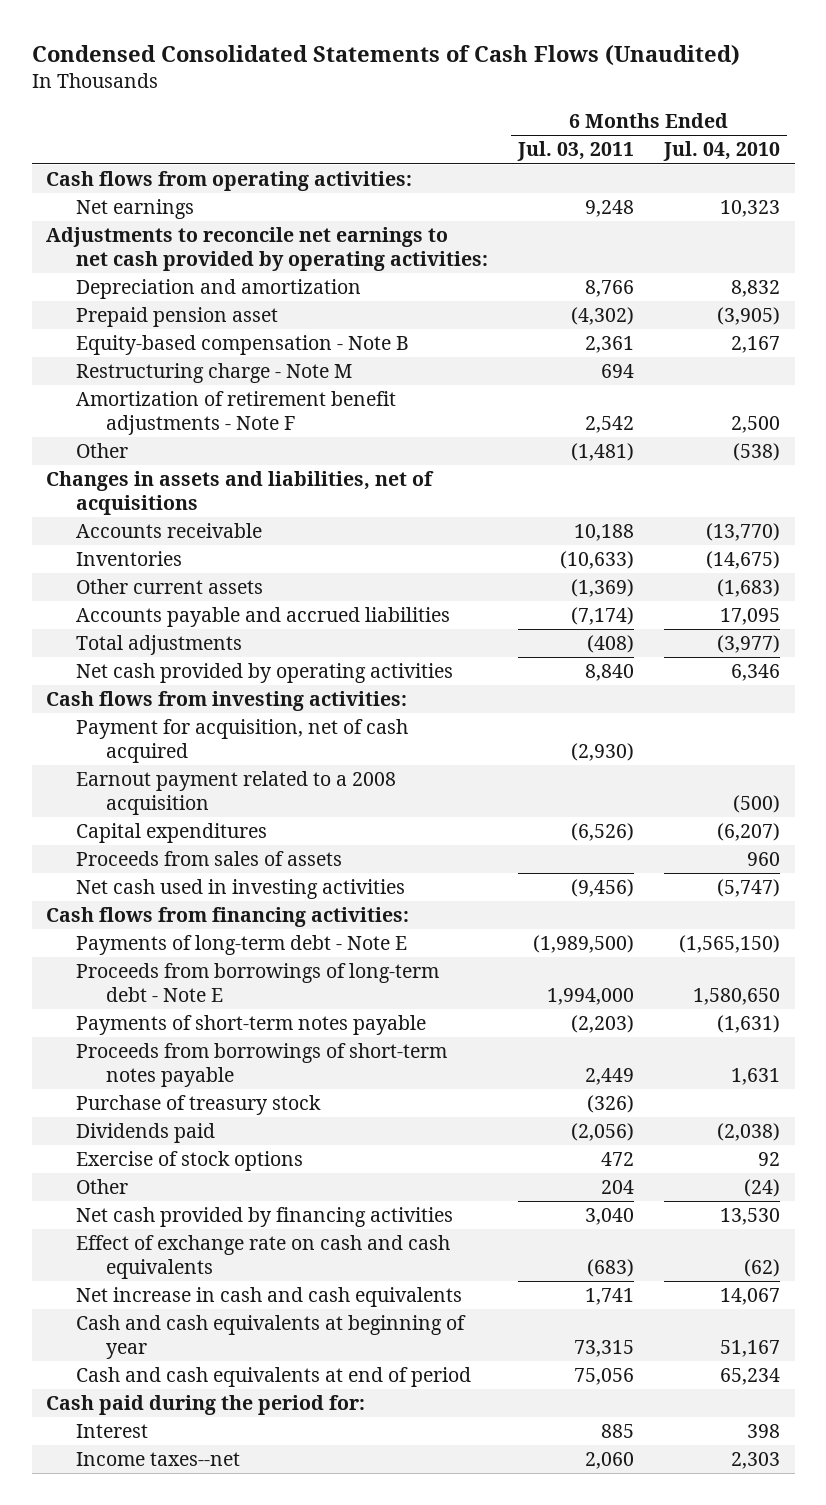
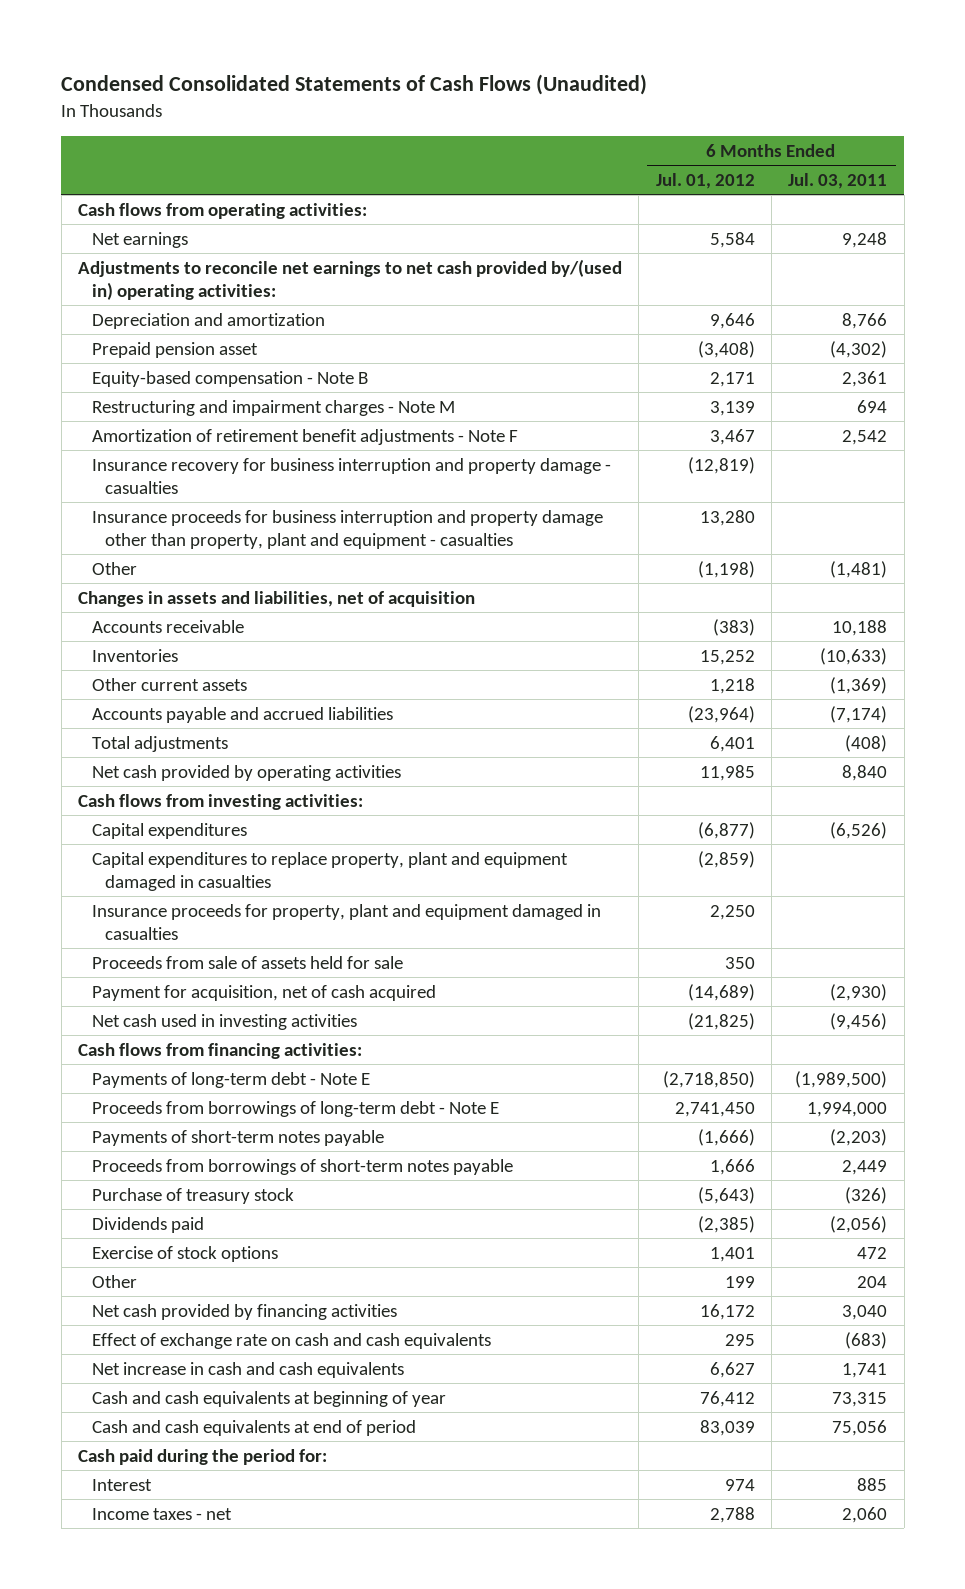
- | 6 Months Ended Jul. 03, 2011 | 6 Months Ended Jul. 04, 2010
+ | 6 Months Ended Jul. 01, 2012 | 6 Months Ended Jul. 03, 2011
- Adjustments to reconcile net earnings to net cash provided by operating activities:
+ Adjustments to reconcile net earnings to net cash provided by/(used in) operating activities:
- Restructuring charge - Note M | 694 |
+ Restructuring and impairment charges - Note M | 3,139 | 694
+ Insurance recovery for business interruption and property damage - casualties | (12,819) |
+ Insurance proceeds for business interruption and property damage other than property, plant and equipment - casualties | 13,280 |
- Changes in assets and liabilities, net of acquisitions
+ Changes in assets and liabilities, net of acquisition
- Earnout payment related to a 2008 acquisition | | (500)
- Proceeds from sales of assets | | 960
+ Capital expenditures to replace property, plant and equipment damaged in casualties | (2,859) |
+ Insurance proceeds for property, plant and equipment damaged in casualties | 2,250 |
+ Proceeds from sale of assets held for sale | 350 |
moved down: Payment for acquisition, net of cash acquired | (14,689) | (2,930)
- Income taxes--net | 2,060 | 2,303
+ Income taxes - net | 2,788 | 2,060

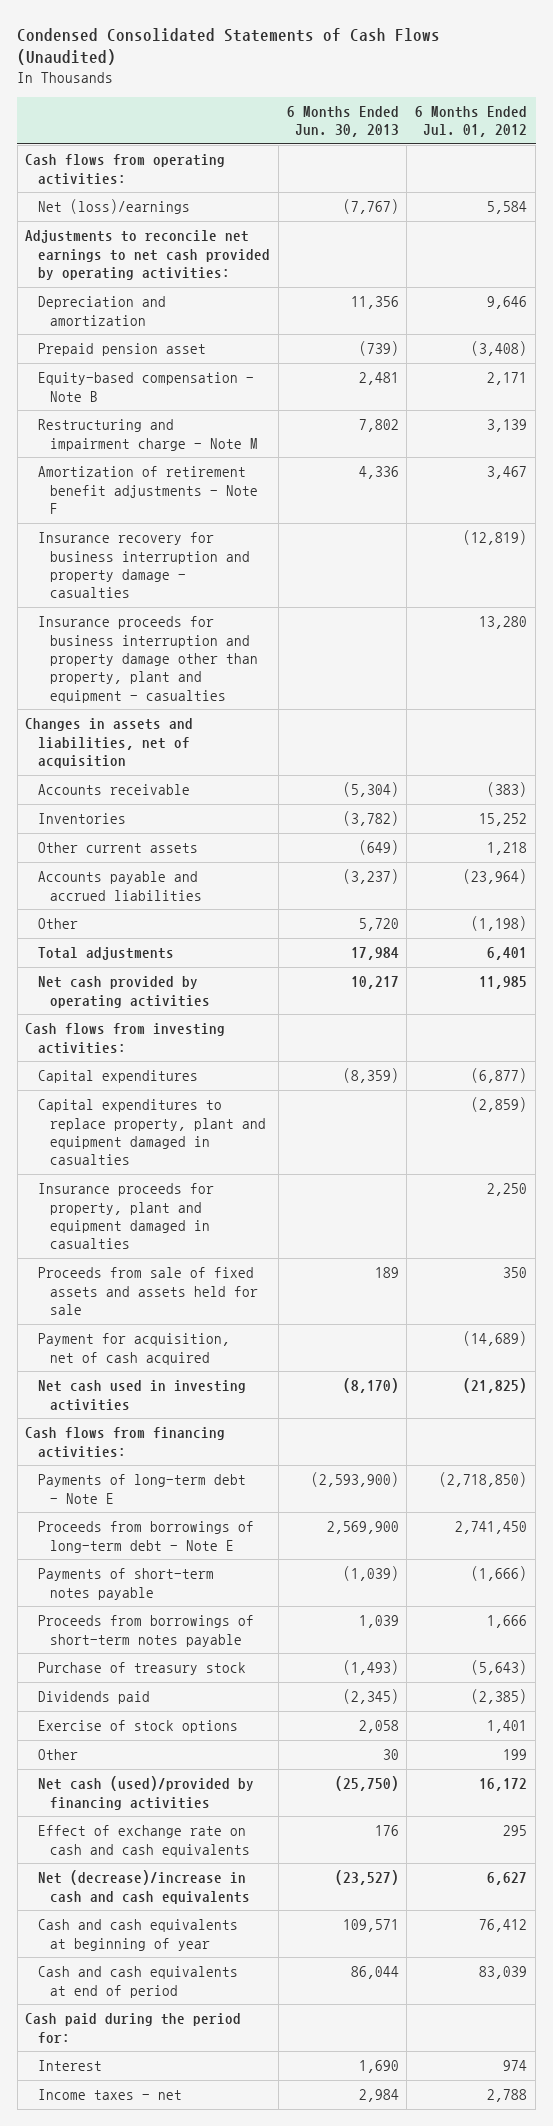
- | 6 Months Ended Jul. 01, 2012 | 6 Months Ended Jul. 03, 2011
+ | 6 Months Ended Jun. 30, 2013 | 6 Months Ended Jul. 01, 2012
- Net earnings | 5,584 | 9,248
- Adjustments to reconcile net earnings to net cash provided by/(used in) operating activities:
+ Net (loss)/earnings | (7,767) | 5,584
+ Adjustments to reconcile net earnings to net cash provided by operating activities:
- Restructuring and impairment charges - Note M | 3,139 | 694
+ Restructuring and impairment charge - Note M | 7,802 | 3,139
moved down: Other | 5,720 | (1,198)
- Proceeds from sale of assets held for sale | 350 |
+ Proceeds from sale of fixed assets and assets held for sale | 189 | 350
- Net cash provided by financing activities | 16,172 | 3,040
+ Net cash (used)/provided by financing activities | (25,750) | 16,172
- Net increase in cash and cash equivalents | 6,627 | 1,741
+ Net (decrease)/increase in cash and cash equivalents | (23,527) | 6,627

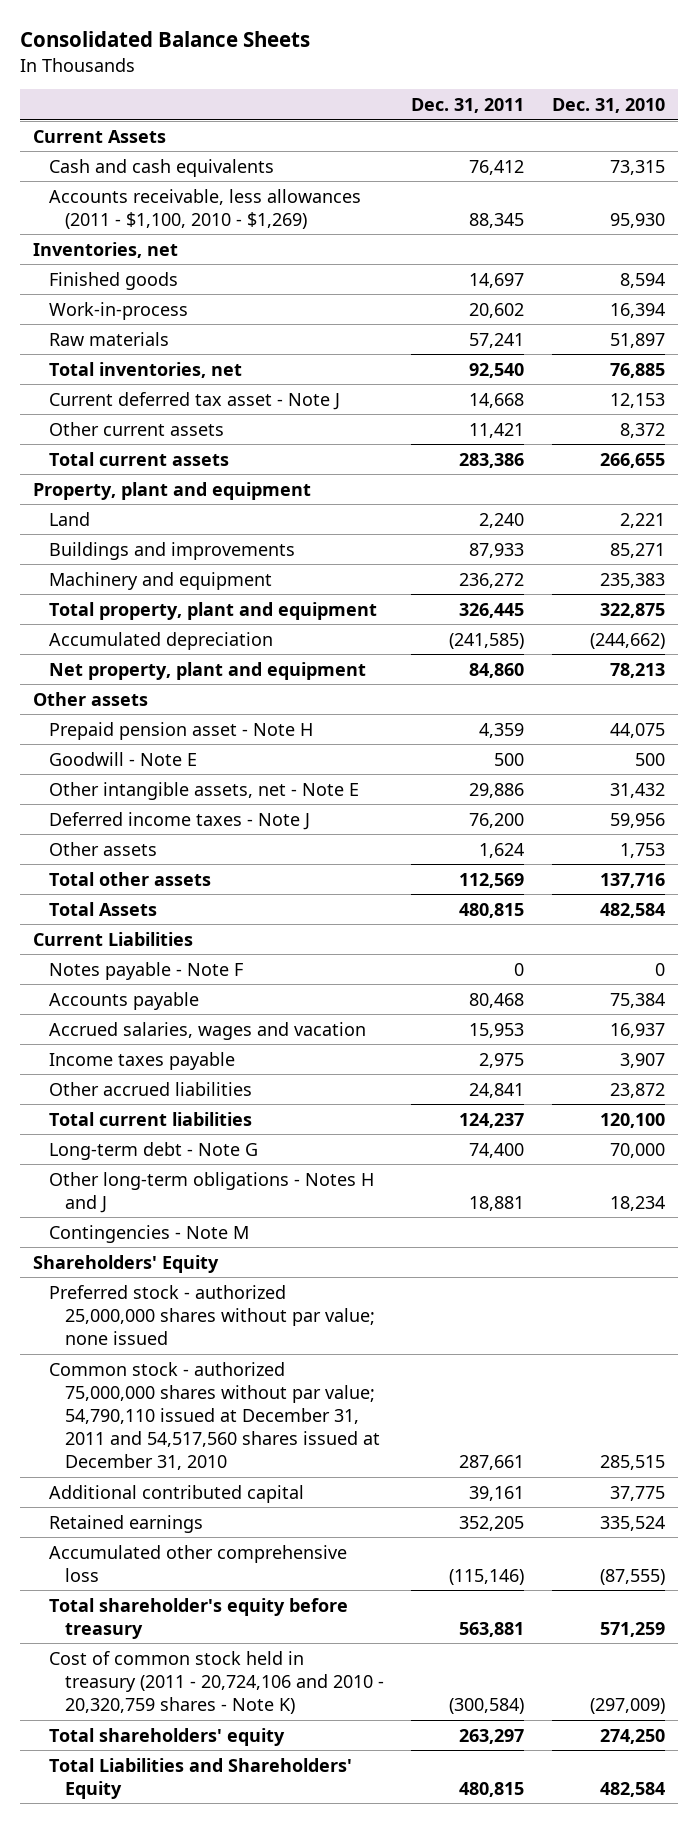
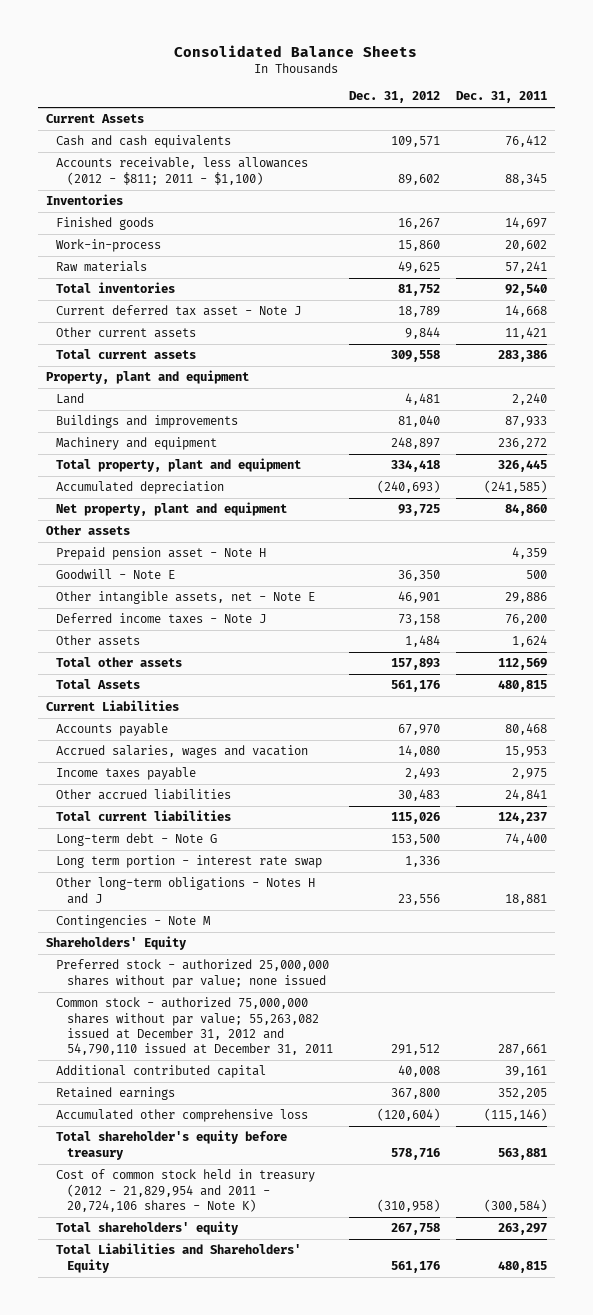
- | Dec. 31, 2011 | Dec. 31, 2010
+ | Dec. 31, 2012 | Dec. 31, 2011
- Accounts receivable, less allowances (2011 - $1,100, 2010 - $1,269) | 88,345 | 95,930
- Inventories, net
+ Accounts receivable, less allowances (2012 - $811; 2011 - $1,100) | 89,602 | 88,345
+ Inventories
- Total inventories, net | 92,540 | 76,885
+ Total inventories | 81,752 | 92,540
- Notes payable - Note F | 0 | 0
+ Long term portion - interest rate swap | 1,336 |
- Common stock - authorized 75,000,000 shares without par value; 54,790,110 issued at December 31, 2011 and 54,517,560 shares issued at December 31, 2010 | 287,661 | 285,515
+ Common stock - authorized 75,000,000 shares without par value; 55,263,082 issued at December 31, 2012 and 54,790,110 issued at December 31, 2011 | 291,512 | 287,661
- Cost of common stock held in treasury (2011 - 20,724,106 and 2010 - 20,320,759 shares - Note K) | (300,584) | (297,009)
+ Cost of common stock held in treasury (2012 - 21,829,954 and 2011 - 20,724,106 shares - Note K) | (310,958) | (300,584)

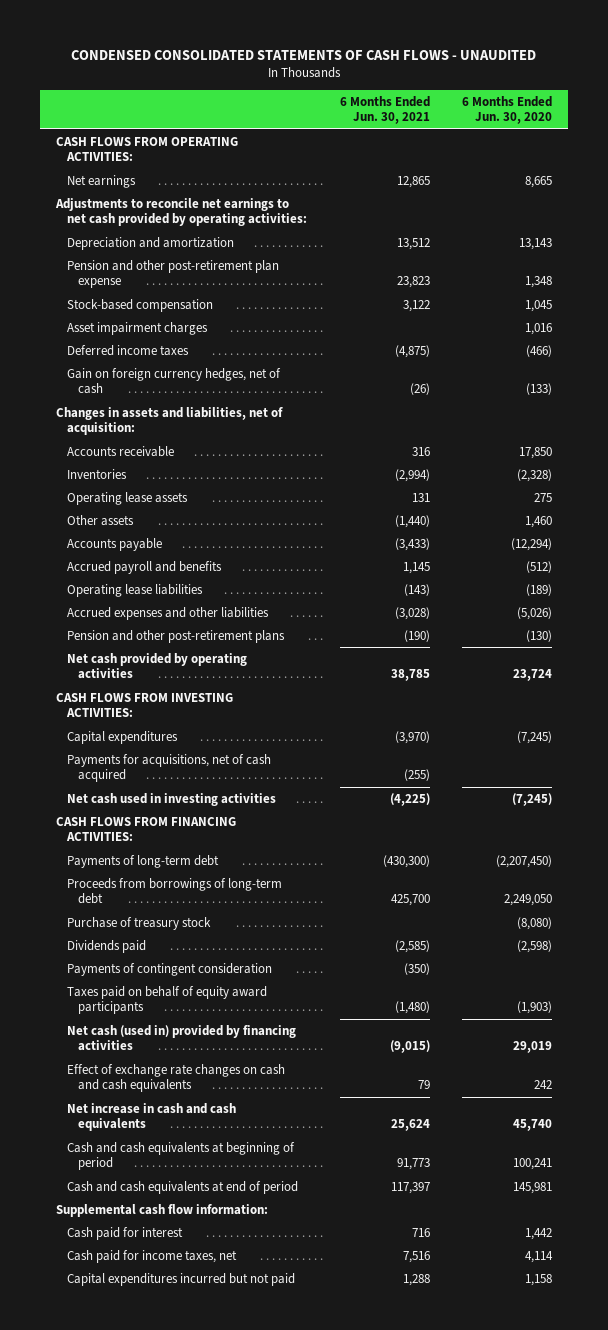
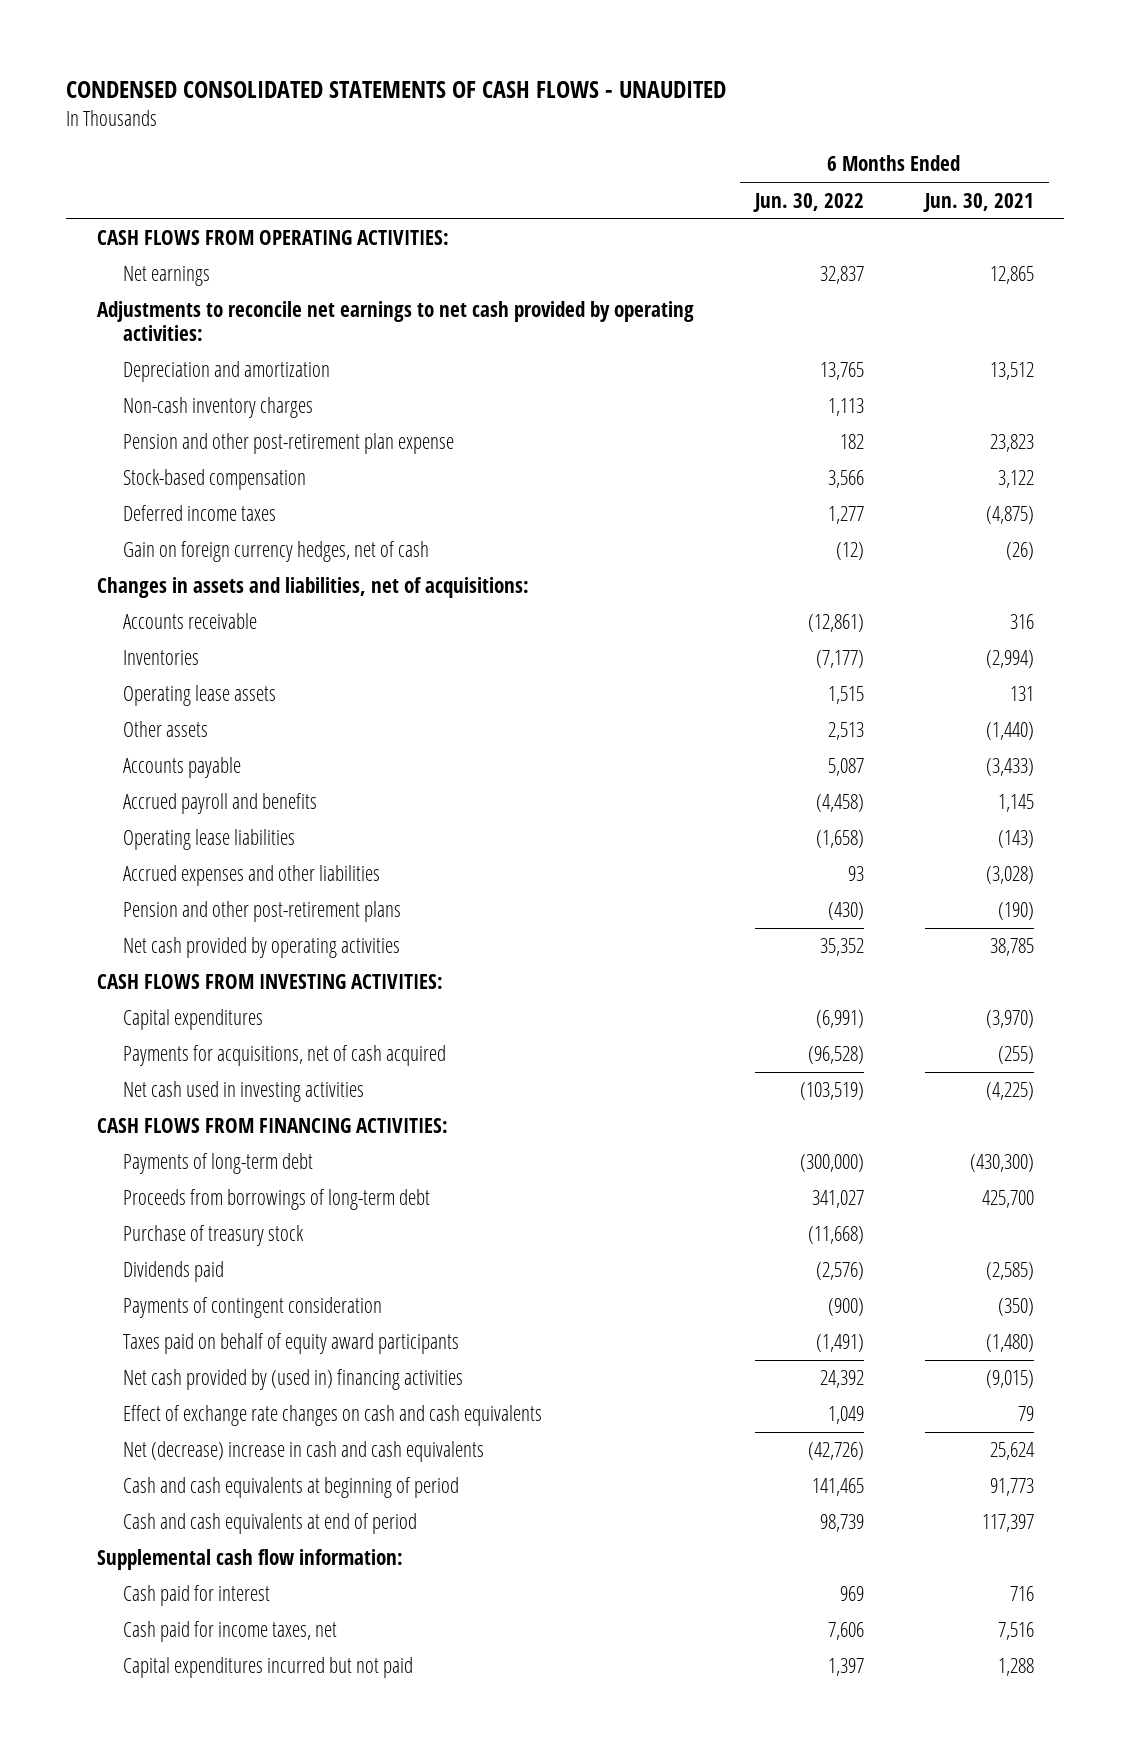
- | 6 Months Ended Jun. 30, 2021 | 6 Months Ended Jun. 30, 2020
+ | 6 Months Ended Jun. 30, 2022 | 6 Months Ended Jun. 30, 2021
+ Non-cash inventory charges | 1,113 |
- Asset impairment charges | | 1,016
- Changes in assets and liabilities, net of acquisition:
+ Changes in assets and liabilities, net of acquisitions:
- Net cash (used in) provided by financing activities | (9,015) | 29,019
+ Net cash provided by (used in) financing activities | 24,392 | (9,015)
- Net increase in cash and cash equivalents | 25,624 | 45,740
+ Net (decrease) increase in cash and cash equivalents | (42,726) | 25,624

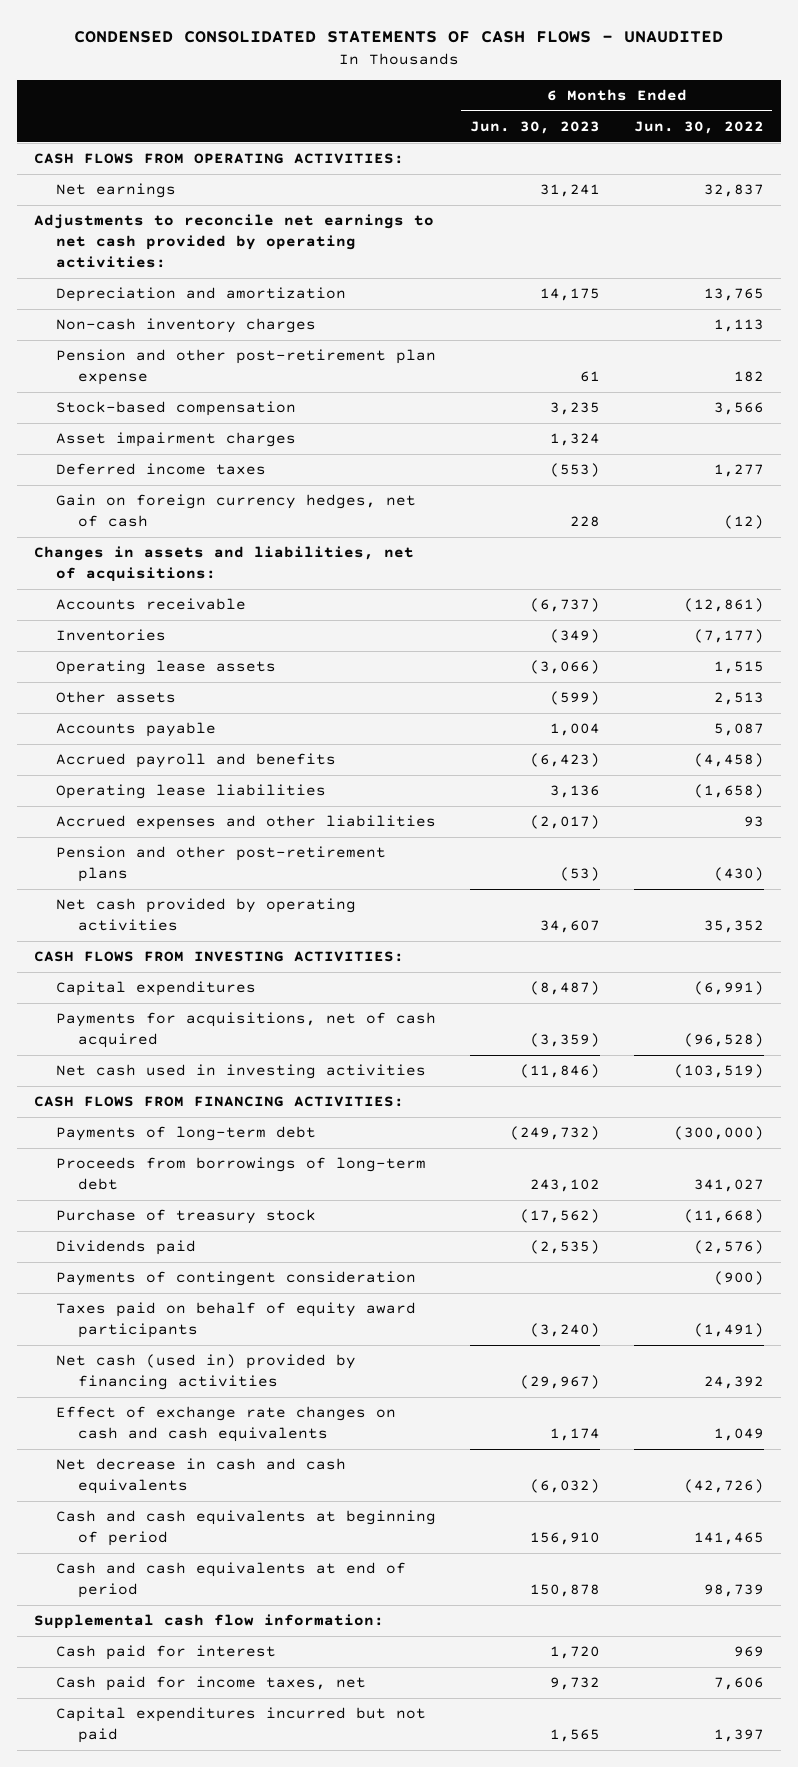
- | 6 Months Ended Jun. 30, 2022 | 6 Months Ended Jun. 30, 2021
+ | 6 Months Ended Jun. 30, 2023 | 6 Months Ended Jun. 30, 2022
+ Asset impairment charges | 1,324 |
- Net cash provided by (used in) financing activities | 24,392 | (9,015)
+ Net cash (used in) provided by financing activities | (29,967) | 24,392
- Net (decrease) increase in cash and cash equivalents | (42,726) | 25,624
+ Net decrease in cash and cash equivalents | (6,032) | (42,726)

